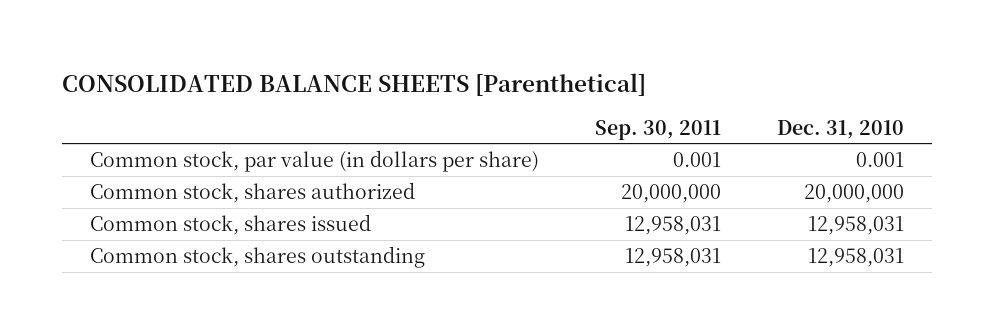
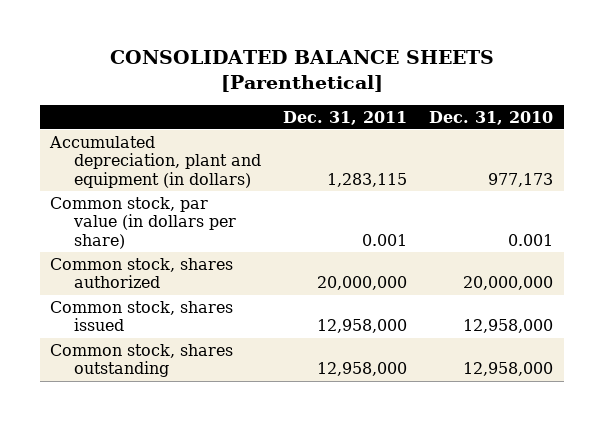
- | Sep. 30, 2011 | Dec. 31, 2010
+ | Dec. 31, 2011 | Dec. 31, 2010
+ Accumulated depreciation, plant and equipment (in dollars) | 1,283,115 | 977,173
- Common stock, shares issued | 12,958,031 | 12,958,031
- Common stock, shares outstanding | 12,958,031 | 12,958,031
+ Common stock, shares issued | 12,958,000 | 12,958,000
+ Common stock, shares outstanding | 12,958,000 | 12,958,000

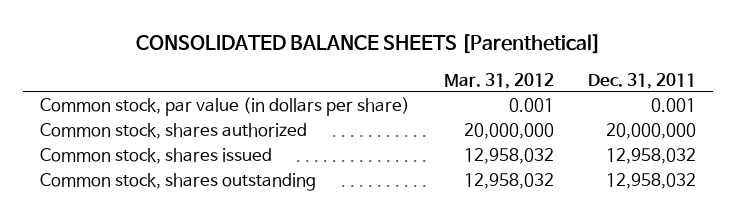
- | Dec. 31, 2011 | Dec. 31, 2010
+ | Mar. 31, 2012 | Dec. 31, 2011
- Accumulated depreciation, plant and equipment (in dollars) | 1,283,115 | 977,173
- Common stock, shares issued | 12,958,000 | 12,958,000
- Common stock, shares outstanding | 12,958,000 | 12,958,000
+ Common stock, shares issued | 12,958,032 | 12,958,032
+ Common stock, shares outstanding | 12,958,032 | 12,958,032

